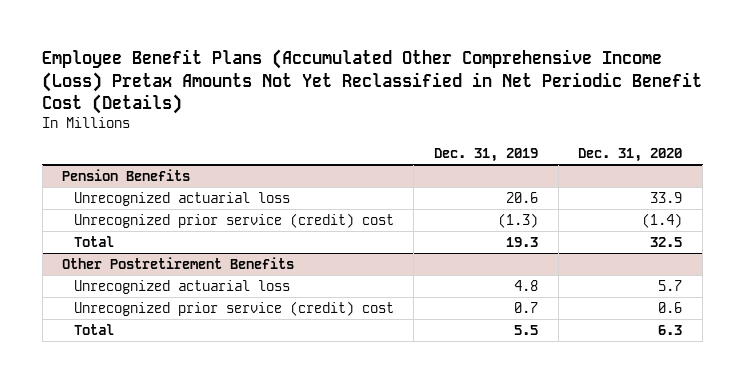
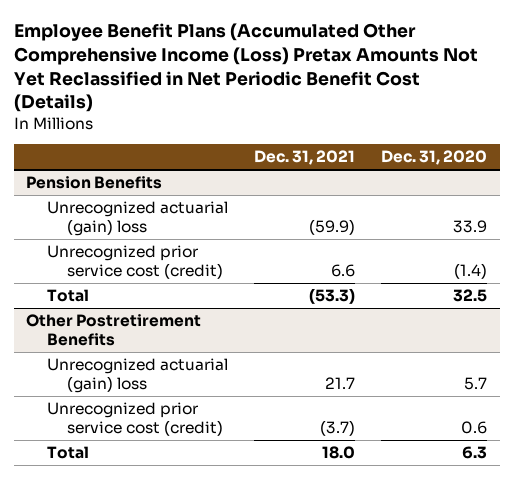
- | Dec. 31, 2019 | Dec. 31, 2020
+ | Dec. 31, 2021 | Dec. 31, 2020
@ Pension Benefits
- Unrecognized actuarial loss | 20.6 | 33.9
- Unrecognized prior service (credit) cost | (1.3) | (1.4)
+ Unrecognized actuarial (gain) loss | (59.9) | 33.9
+ Unrecognized prior service cost (credit) | 6.6 | (1.4)
@ Other Postretirement Benefits
- Unrecognized actuarial loss | 4.8 | 5.7
- Unrecognized prior service (credit) cost | 0.7 | 0.6
+ Unrecognized actuarial (gain) loss | 21.7 | 5.7
+ Unrecognized prior service cost (credit) | (3.7) | 0.6

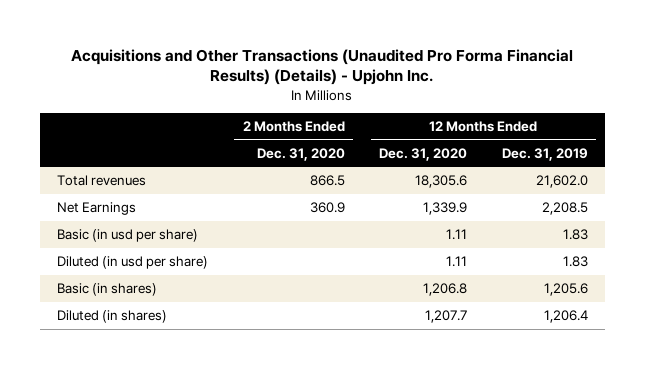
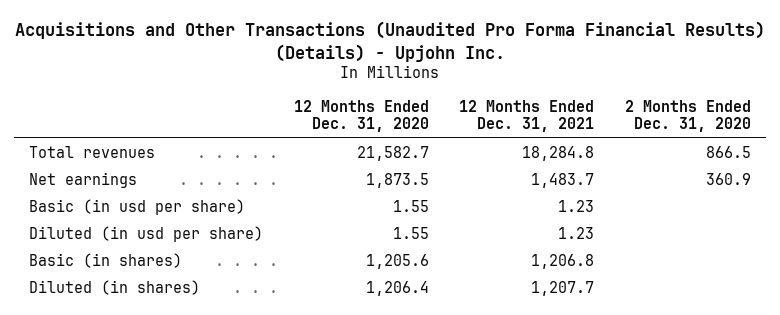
- | 2 Months Ended Dec. 31, 2020 | 12 Months Ended Dec. 31, 2020 | 12 Months Ended Dec. 31, 2019
+ | 12 Months Ended Dec. 31, 2020 | 12 Months Ended Dec. 31, 2021 | 2 Months Ended Dec. 31, 2020
- Total revenues | 866.5 | 18,305.6 | 21,602.0
- Net Earnings | 360.9 | 1,339.9 | 2,208.5
- Basic (in usd per share) | | 1.11 | 1.83
- Diluted (in usd per share) | | 1.11 | 1.83
- Basic (in shares) | | 1,206.8 | 1,205.6
- Diluted (in shares) | | 1,207.7 | 1,206.4
+ Total revenues | 21,582.7 | 18,284.8 | 866.5
+ Net earnings | 1,873.5 | 1,483.7 | 360.9
+ Basic (in usd per share) | 1.55 | 1.23 |
+ Diluted (in usd per share) | 1.55 | 1.23 |
+ Basic (in shares) | 1,205.6 | 1,206.8 |
+ Diluted (in shares) | 1,206.4 | 1,207.7 |

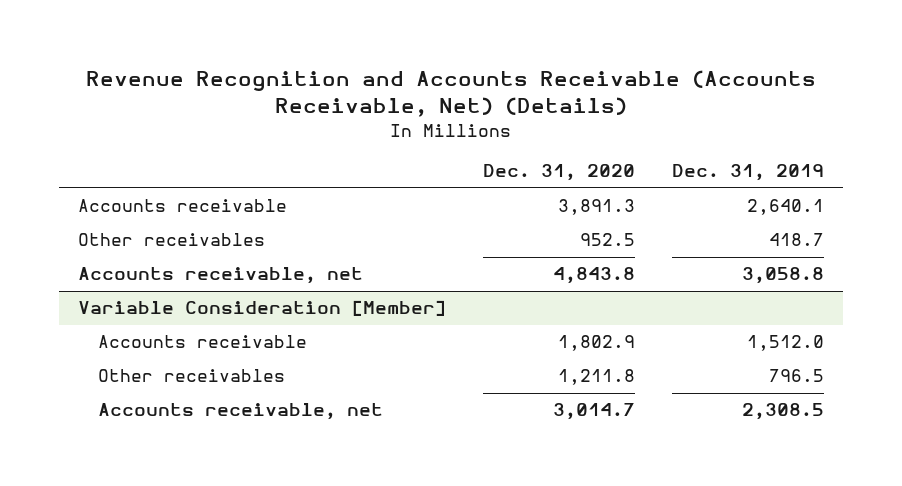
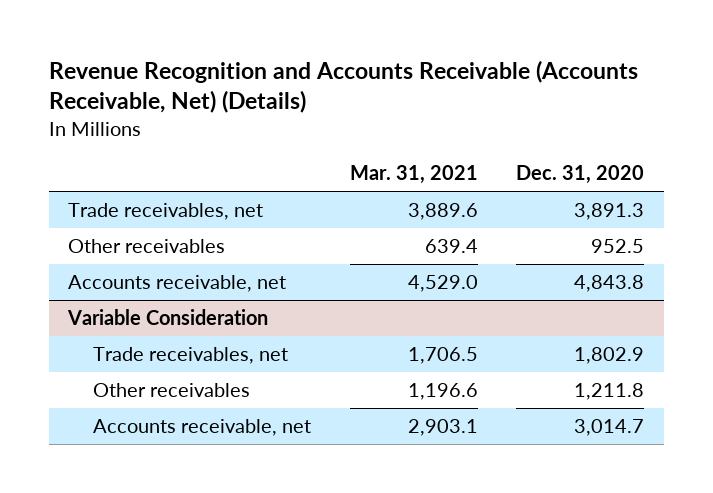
- | Dec. 31, 2020 | Dec. 31, 2019
+ | Mar. 31, 2021 | Dec. 31, 2020
- Accounts receivable | 3,891.3 | 2,640.1
+ Trade receivables, net | 3,889.6 | 3,891.3
- Variable Consideration [Member]
- Accounts receivable | 1,802.9 | 1,512.0
+ Variable Consideration
+ Trade receivables, net | 1,706.5 | 1,802.9

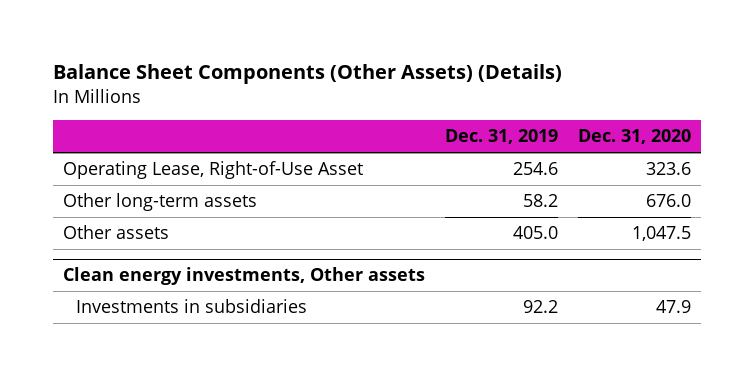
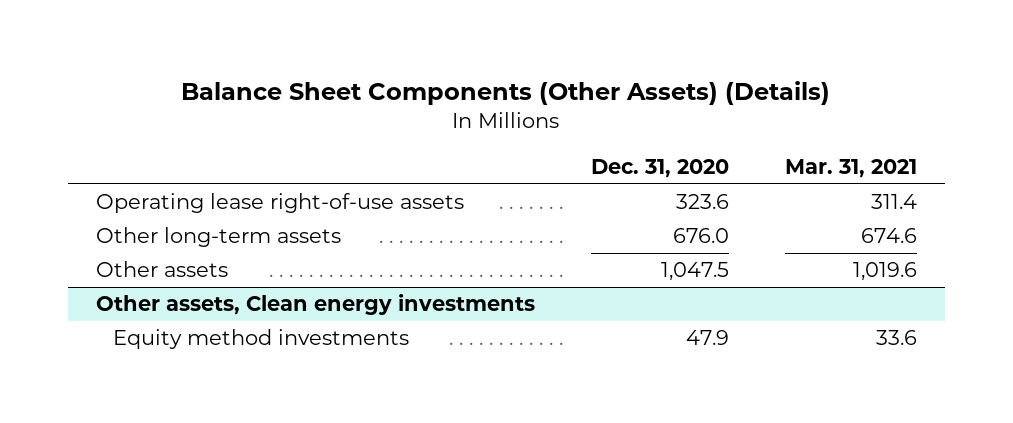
- | Dec. 31, 2019 | Dec. 31, 2020
+ | Dec. 31, 2020 | Mar. 31, 2021
- Operating Lease, Right-of-Use Asset | 254.6 | 323.6
+ Operating lease right-of-use assets | 323.6 | 311.4
- Clean energy investments, Other assets
- Investments in subsidiaries | 92.2 | 47.9
+ Other assets, Clean energy investments
+ Equity method investments | 47.9 | 33.6

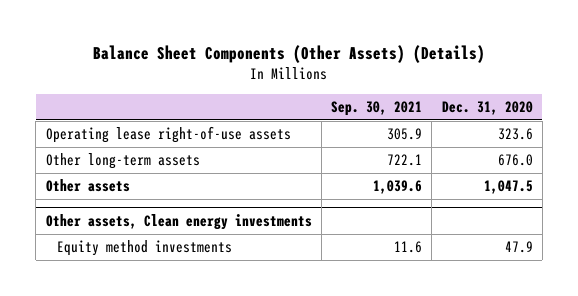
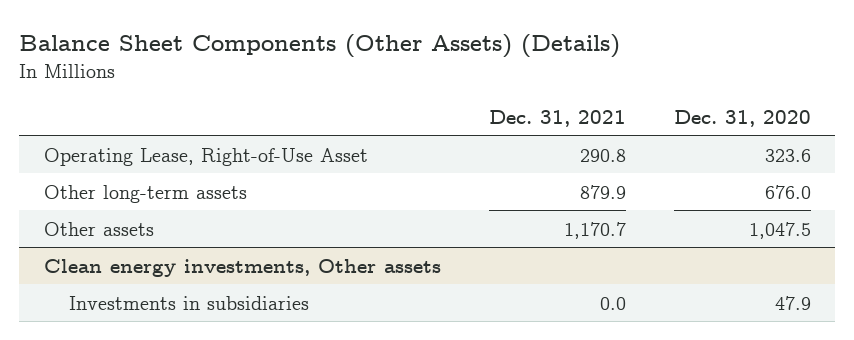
- | Sep. 30, 2021 | Dec. 31, 2020
+ | Dec. 31, 2021 | Dec. 31, 2020
- Operating lease right-of-use assets | 305.9 | 323.6
+ Operating Lease, Right-of-Use Asset | 290.8 | 323.6
- Other assets, Clean energy investments
- Equity method investments | 11.6 | 47.9
+ Clean energy investments, Other assets
+ Investments in subsidiaries | 0.0 | 47.9

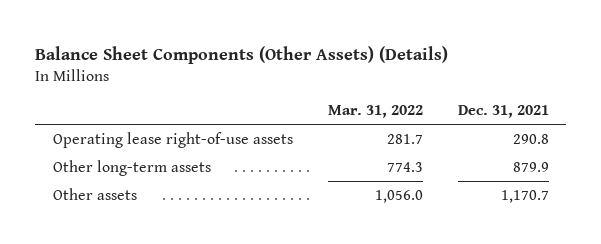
- | Dec. 31, 2021 | Dec. 31, 2020
+ | Mar. 31, 2022 | Dec. 31, 2021
- Operating Lease, Right-of-Use Asset | 290.8 | 323.6
+ Operating lease right-of-use assets | 281.7 | 290.8
- Clean energy investments, Other assets
- Investments in subsidiaries | 0.0 | 47.9

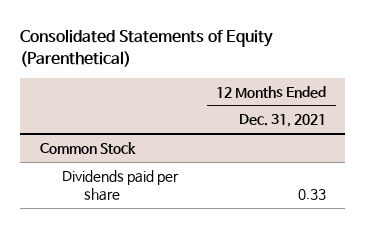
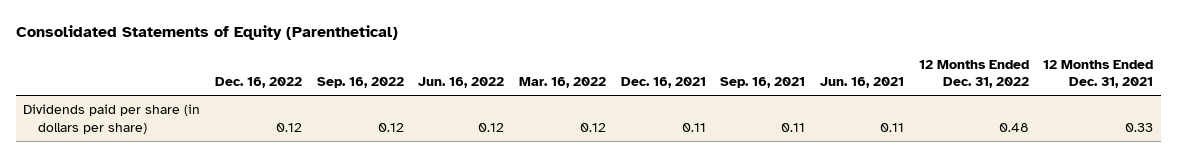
- | 12 Months Ended Dec. 31, 2021
+ | Dec. 16, 2022 | Sep. 16, 2022 | Jun. 16, 2022 | Mar. 16, 2022 | Dec. 16, 2021 | Sep. 16, 2021 | Jun. 16, 2021 | 12 Months Ended Dec. 31, 2022 | 12 Months Ended Dec. 31, 2021
- Common Stock
- Dividends paid per share | 0.33
+ Dividends paid per share (in dollars per share) | 0.12 | 0.12 | 0.12 | 0.12 | 0.11 | 0.11 | 0.11 | 0.48 | 0.33

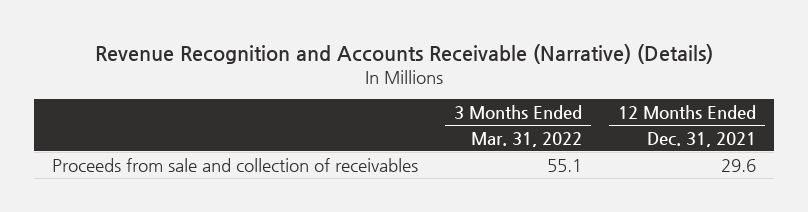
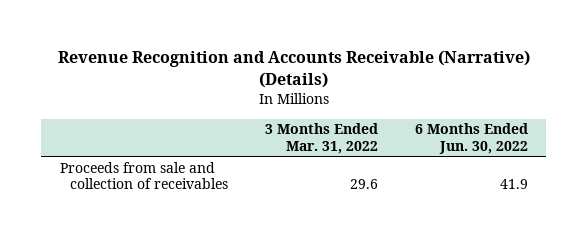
- | 3 Months Ended Mar. 31, 2022 | 12 Months Ended Dec. 31, 2021
+ | 3 Months Ended Mar. 31, 2022 | 6 Months Ended Jun. 30, 2022
- Proceeds from sale and collection of receivables | 55.1 | 29.6
+ Proceeds from sale and collection of receivables | 29.6 | 41.9

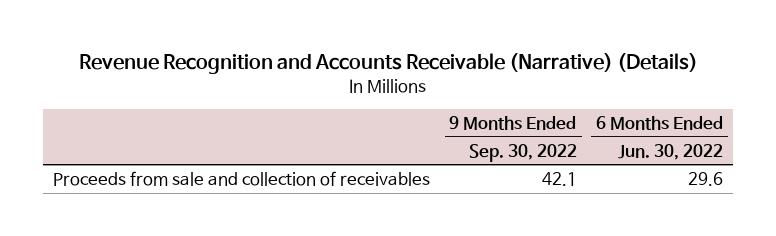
- | 3 Months Ended Mar. 31, 2022 | 6 Months Ended Jun. 30, 2022
+ | 9 Months Ended Sep. 30, 2022 | 6 Months Ended Jun. 30, 2022
- Proceeds from sale and collection of receivables | 29.6 | 41.9
+ Proceeds from sale and collection of receivables | 42.1 | 29.6

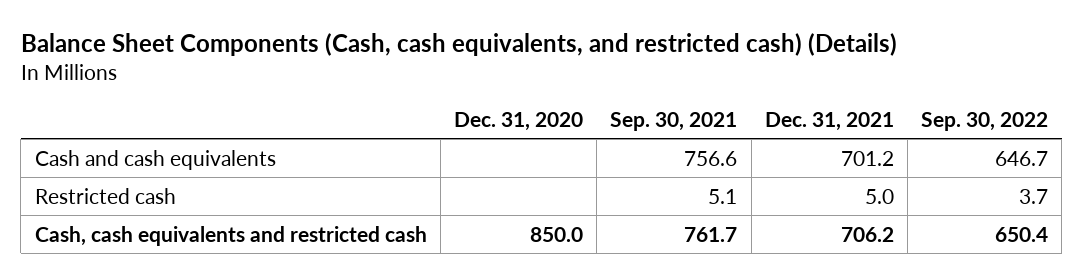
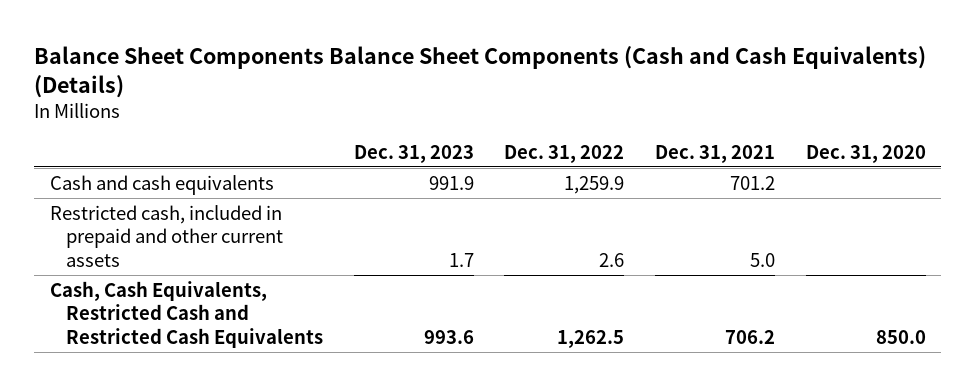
- Balance Sheet Components (Cash, cash equivalents, and restricted cash) (Details)
+ Balance Sheet Components Balance Sheet Components (Cash and Cash Equivalents) (Details)
- | Dec. 31, 2020 | Sep. 30, 2021 | Dec. 31, 2021 | Sep. 30, 2022
+ | Dec. 31, 2023 | Dec. 31, 2022 | Dec. 31, 2021 | Dec. 31, 2020
- Restricted cash | | 5.1 | 5.0 | 3.7
- Cash, cash equivalents and restricted cash | 850.0 | 761.7 | 706.2 | 650.4
+ Restricted cash, included in prepaid and other current assets | 1.7 | 2.6 | 5.0 |
+ Cash, Cash Equivalents, Restricted Cash and Restricted Cash Equivalents | 993.6 | 1,262.5 | 706.2 | 850.0

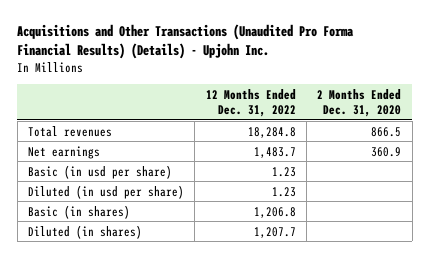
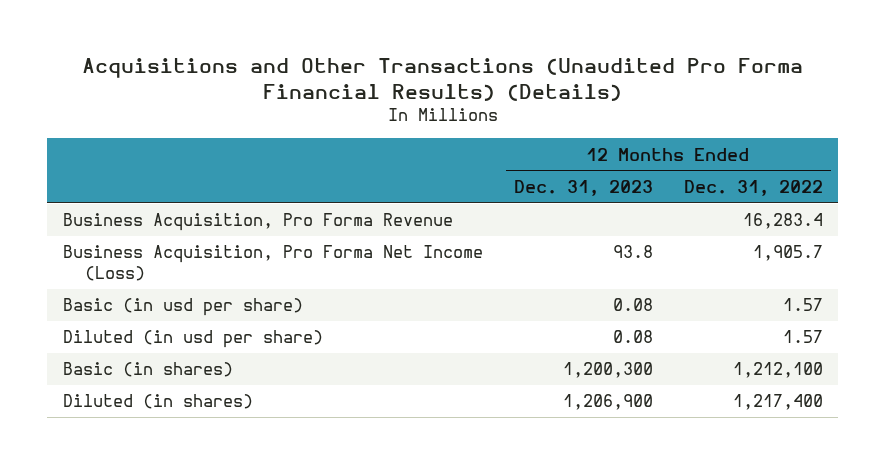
- Acquisitions and Other Transactions (Unaudited Pro Forma Financial Results) (Details) - Upjohn Inc.
+ Acquisitions and Other Transactions (Unaudited Pro Forma Financial Results) (Details)
- | 12 Months Ended Dec. 31, 2022 | 2 Months Ended Dec. 31, 2020
+ | 12 Months Ended Dec. 31, 2023 | 12 Months Ended Dec. 31, 2022
- Total revenues | 18,284.8 | 866.5
- Net earnings | 1,483.7 | 360.9
- Basic (in usd per share) | 1.23 |
- Diluted (in usd per share) | 1.23 |
- Basic (in shares) | 1,206.8 |
- Diluted (in shares) | 1,207.7 |
+ Business Acquisition, Pro Forma Revenue | | 16,283.4
+ Business Acquisition, Pro Forma Net Income (Loss) | 93.8 | 1,905.7
+ Basic (in usd per share) | 0.08 | 1.57
+ Diluted (in usd per share) | 0.08 | 1.57
+ Basic (in shares) | 1,200,300 | 1,212,100
+ Diluted (in shares) | 1,206,900 | 1,217,400

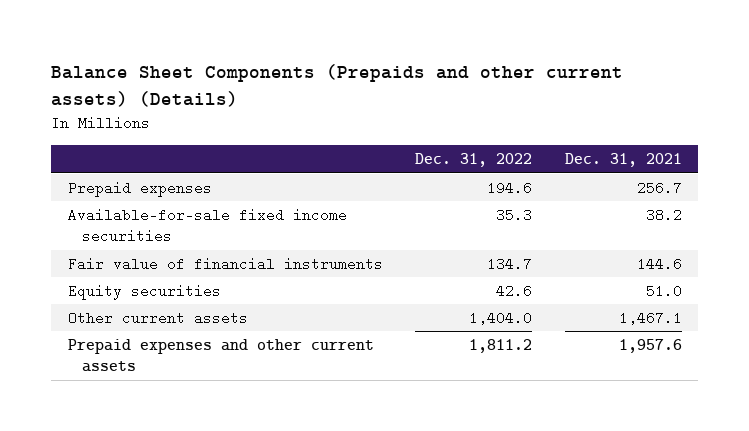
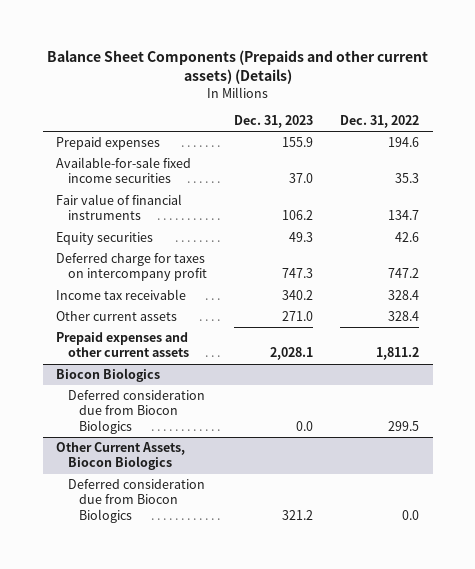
- | Dec. 31, 2022 | Dec. 31, 2021
+ | Dec. 31, 2023 | Dec. 31, 2022
- Other current assets | 1,404.0 | 1,467.1
+ Deferred charge for taxes on intercompany profit | 747.3 | 747.2
+ Income tax receivable | 340.2 | 328.4
+ Other current assets | 271.0 | 328.4
+ Biocon Biologics
+ Deferred consideration due from Biocon Biologics | 0.0 | 299.5
+ Other Current Assets, Biocon Biologics
+ Deferred consideration due from Biocon Biologics | 321.2 | 0.0

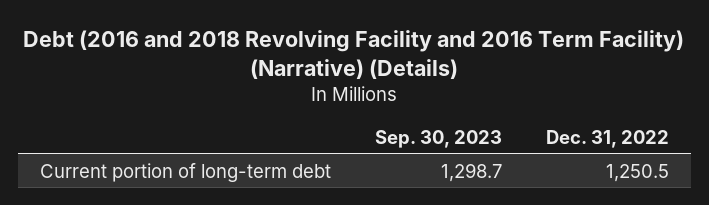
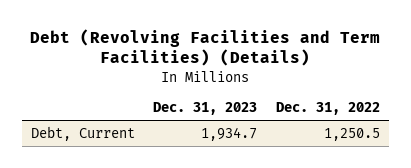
- Debt (2016 and 2018 Revolving Facility and 2016 Term Facility) (Narrative) (Details)
+ Debt (Revolving Facilities and Term Facilities) (Details)
- | Sep. 30, 2023 | Dec. 31, 2022
+ | Dec. 31, 2023 | Dec. 31, 2022
- Current portion of long-term debt | 1,298.7 | 1,250.5
+ Debt, Current | 1,934.7 | 1,250.5

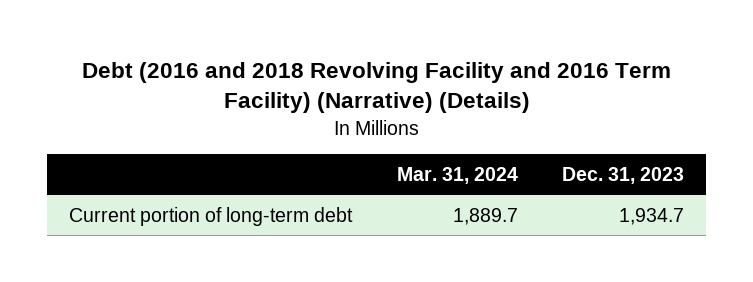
- Debt (Revolving Facilities and Term Facilities) (Details)
+ Debt (2016 and 2018 Revolving Facility and 2016 Term Facility) (Narrative) (Details)
- | Dec. 31, 2023 | Dec. 31, 2022
+ | Mar. 31, 2024 | Dec. 31, 2023
- Debt, Current | 1,934.7 | 1,250.5
+ Current portion of long-term debt | 1,889.7 | 1,934.7

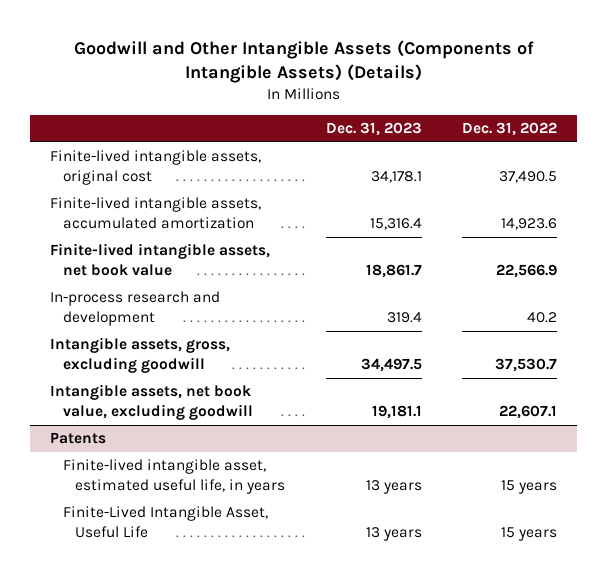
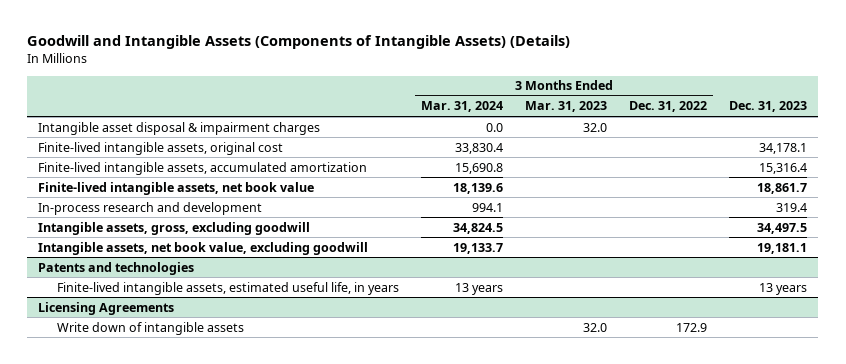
- Goodwill and Other Intangible Assets (Components of Intangible Assets) (Details)
+ Goodwill and Intangible Assets (Components of Intangible Assets) (Details)
- | Dec. 31, 2023 | Dec. 31, 2022
+ | 3 Months Ended Mar. 31, 2024 | 3 Months Ended Mar. 31, 2023 | 3 Months Ended Dec. 31, 2022 | Dec. 31, 2023
+ Intangible asset disposal & impairment charges | 0.0 | 32.0 | |
- Patents
- Finite-lived intangible asset, estimated useful life, in years | 13 years | 15 years
- Finite-Lived Intangible Asset, Useful Life | 13 years | 15 years
+ Patents and technologies
+ Finite-lived intangible assets, estimated useful life, in years | 13 years | | | 13 years
+ Licensing Agreements
+ Write down of intangible assets | | 32.0 | 172.9 |

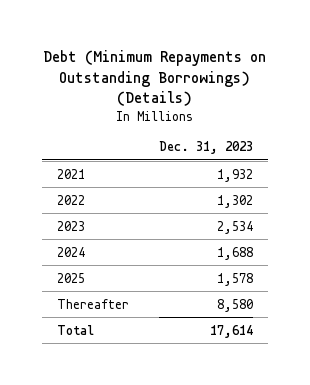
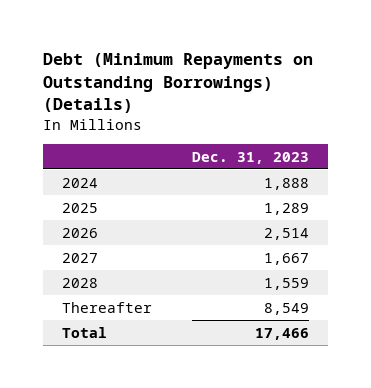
- 2021 | 1,932
- 2022 | 1,302
- 2023 | 2,534
- 2024 | 1,688
- 2025 | 1,578
- Thereafter | 8,580
- Total | 17,614
+ 2024 | 1,888
+ 2025 | 1,289
+ 2026 | 2,514
+ 2027 | 1,667
+ 2028 | 1,559
+ Thereafter | 8,549
+ Total | 17,466

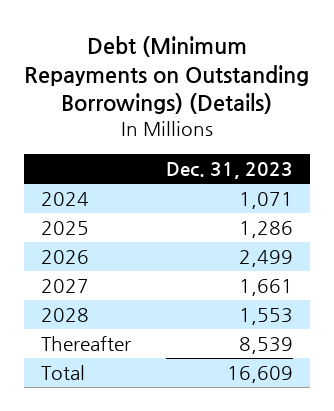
- 2024 | 1,888
- 2025 | 1,289
- 2026 | 2,514
- 2027 | 1,667
- 2028 | 1,559
- Thereafter | 8,549
- Total | 17,466
+ 2024 | 1,071
+ 2025 | 1,286
+ 2026 | 2,499
+ 2027 | 1,661
+ 2028 | 1,553
+ Thereafter | 8,539
+ Total | 16,609

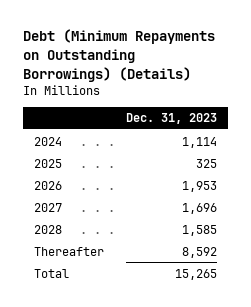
- 2024 | 1,071
- 2025 | 1,286
- 2026 | 2,499
- 2027 | 1,661
- 2028 | 1,553
- Thereafter | 8,539
- Total | 16,609
+ 2024 | 1,114
+ 2025 | 325
+ 2026 | 1,953
+ 2027 | 1,696
+ 2028 | 1,585
+ Thereafter | 8,592
+ Total | 15,265

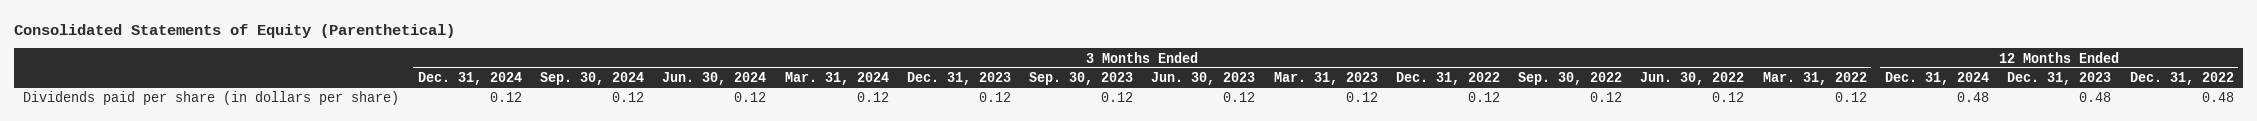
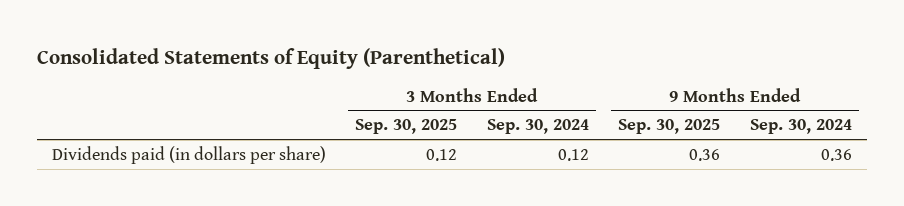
- | 3 Months Ended Dec. 31, 2024 | 3 Months Ended Sep. 30, 2024 | 3 Months Ended Jun. 30, 2024 | 3 Months Ended Mar. 31, 2024 | 3 Months Ended Dec. 31, 2023 | 3 Months Ended Sep. 30, 2023 | 3 Months Ended Jun. 30, 2023 | 3 Months Ended Mar. 31, 2023 | 3 Months Ended Dec. 31, 2022 | 3 Months Ended Sep. 30, 2022 | 3 Months Ended Jun. 30, 2022 | 3 Months Ended Mar. 31, 2022 | 12 Months Ended Dec. 31, 2024 | 12 Months Ended Dec. 31, 2023 | 12 Months Ended Dec. 31, 2022
+ | 3 Months Ended Sep. 30, 2025 | 3 Months Ended Sep. 30, 2024 | 9 Months Ended Sep. 30, 2025 | 9 Months Ended Sep. 30, 2024
- Dividends paid per share (in dollars per share) | 0.12 | 0.12 | 0.12 | 0.12 | 0.12 | 0.12 | 0.12 | 0.12 | 0.12 | 0.12 | 0.12 | 0.12 | 0.48 | 0.48 | 0.48
+ Dividends paid (in dollars per share) | 0.12 | 0.12 | 0.36 | 0.36

